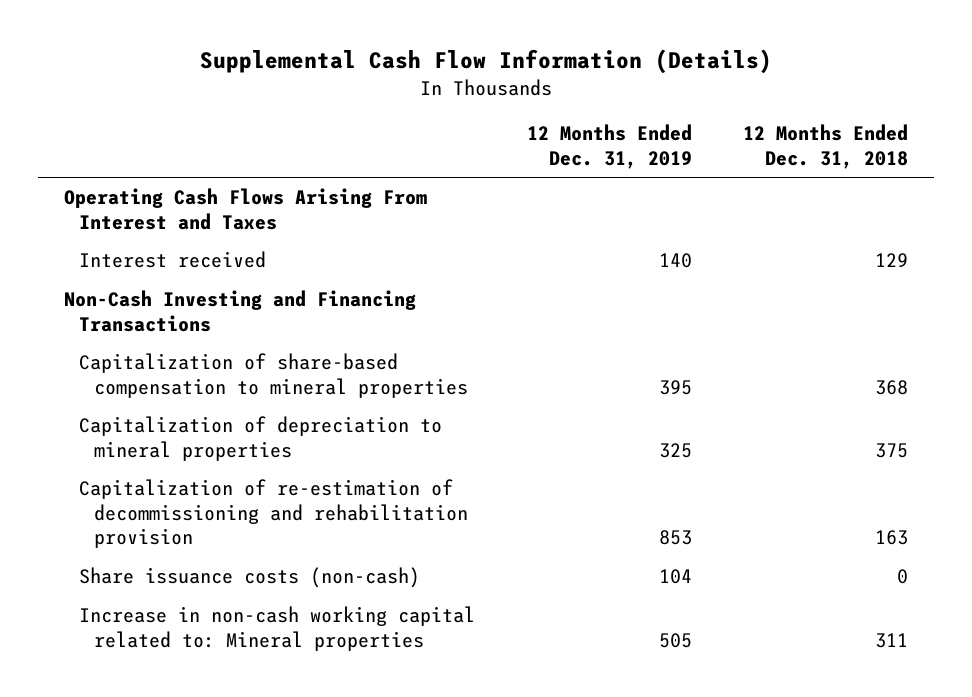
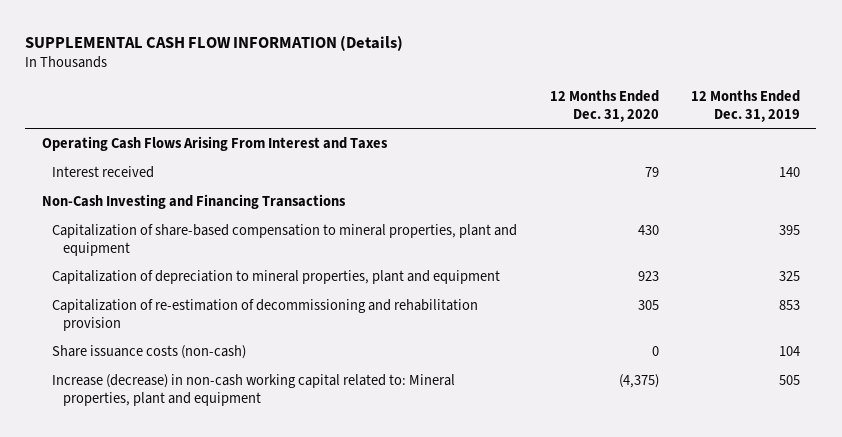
- Supplemental Cash Flow Information (Details)
+ SUPPLEMENTAL CASH FLOW INFORMATION (Details)
- | 12 Months Ended Dec. 31, 2019 | 12 Months Ended Dec. 31, 2018
+ | 12 Months Ended Dec. 31, 2020 | 12 Months Ended Dec. 31, 2019
- Capitalization of share-based compensation to mineral properties | 395 | 368
- Capitalization of depreciation to mineral properties | 325 | 375
+ Capitalization of share-based compensation to mineral properties, plant and equipment | 430 | 395
+ Capitalization of depreciation to mineral properties, plant and equipment | 923 | 325
- Increase in non-cash working capital related to: Mineral properties | 505 | 311
+ Increase (decrease) in non-cash working capital related to: Mineral properties, plant and equipment | (4,375) | 505

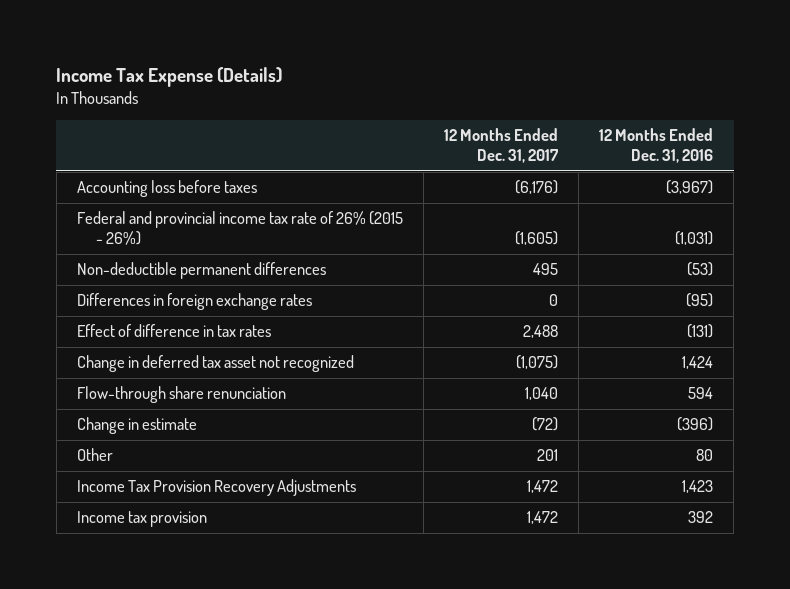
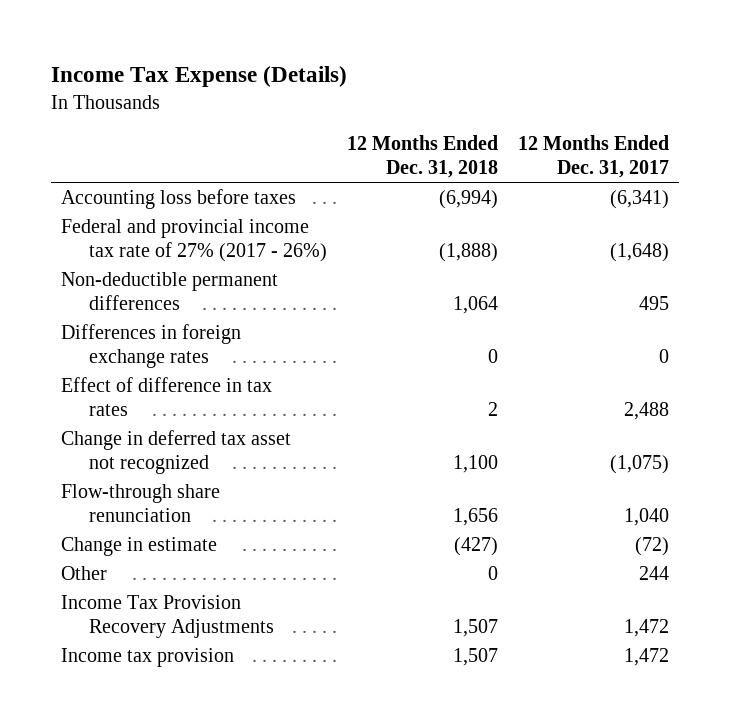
- | 12 Months Ended Dec. 31, 2017 | 12 Months Ended Dec. 31, 2016
+ | 12 Months Ended Dec. 31, 2018 | 12 Months Ended Dec. 31, 2017
- Accounting loss before taxes | (6,176) | (3,967)
- Federal and provincial income tax rate of 26% (2015 - 26%) | (1,605) | (1,031)
+ Accounting loss before taxes | (6,994) | (6,341)
+ Federal and provincial income tax rate of 27% (2017 - 26%) | (1,888) | (1,648)
- Other | 201 | 80
+ Other | 0 | 244

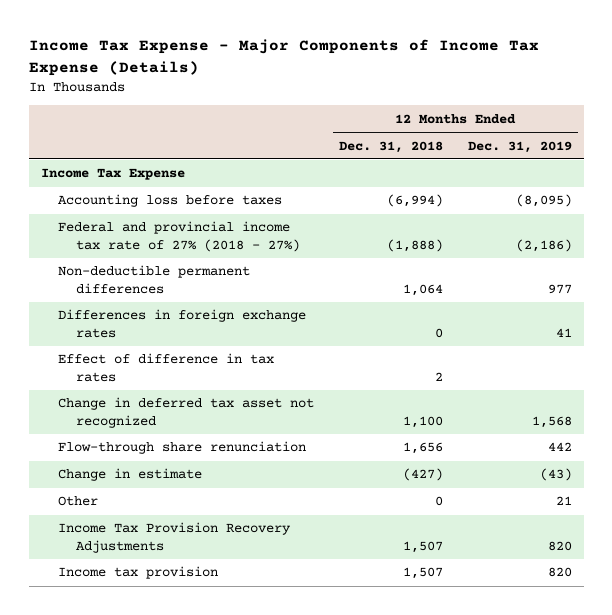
- Income Tax Expense (Details)
+ Income Tax Expense - Major Components of Income Tax Expense (Details)
- | 12 Months Ended Dec. 31, 2018 | 12 Months Ended Dec. 31, 2017
+ | 12 Months Ended Dec. 31, 2018 | 12 Months Ended Dec. 31, 2019
+ Income Tax Expense
- Federal and provincial income tax rate of 27% (2017 - 26%) | (1,888) | (1,648)
+ Federal and provincial income tax rate of 27% (2018 - 27%) | (1,888) | (2,186)

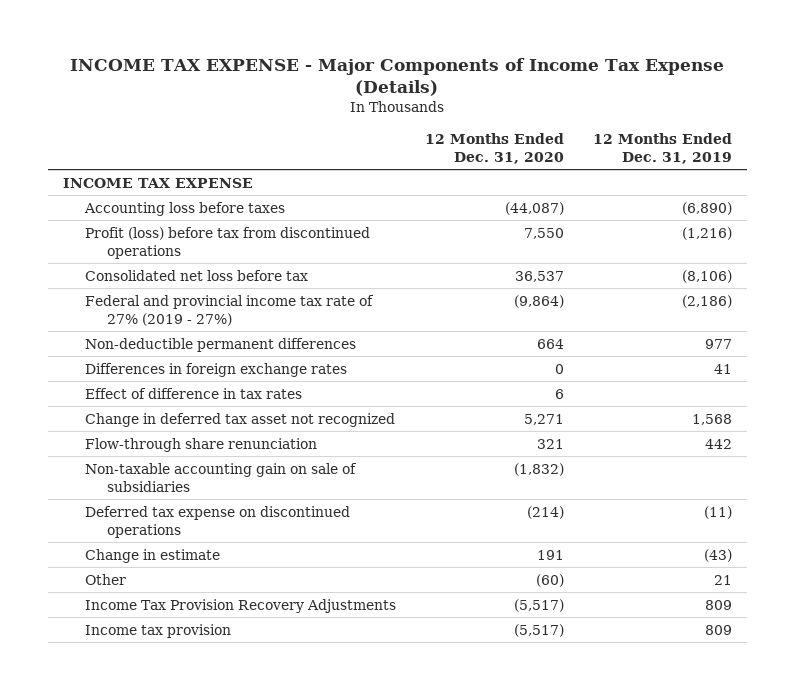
- Income Tax Expense - Major Components of Income Tax Expense (Details)
+ INCOME TAX EXPENSE - Major Components of Income Tax Expense (Details)
- | 12 Months Ended Dec. 31, 2018 | 12 Months Ended Dec. 31, 2019
+ | 12 Months Ended Dec. 31, 2020 | 12 Months Ended Dec. 31, 2019
- Income Tax Expense
- Accounting loss before taxes | (6,994) | (8,095)
- Federal and provincial income tax rate of 27% (2018 - 27%) | (1,888) | (2,186)
+ INCOME TAX EXPENSE
+ Accounting loss before taxes | (44,087) | (6,890)
+ Profit (loss) before tax from discontinued operations | 7,550 | (1,216)
+ Consolidated net loss before tax | 36,537 | (8,106)
+ Federal and provincial income tax rate of 27% (2019 - 27%) | (9,864) | (2,186)
+ Non-taxable accounting gain on sale of subsidiaries | (1,832) |
+ Deferred tax expense on discontinued operations | (214) | (11)
- Income Tax Provision Recovery Adjustments | 1,507 | 820
- Income tax provision | 1,507 | 820
+ Income Tax Provision Recovery Adjustments | (5,517) | 809
+ Income tax provision | (5,517) | 809

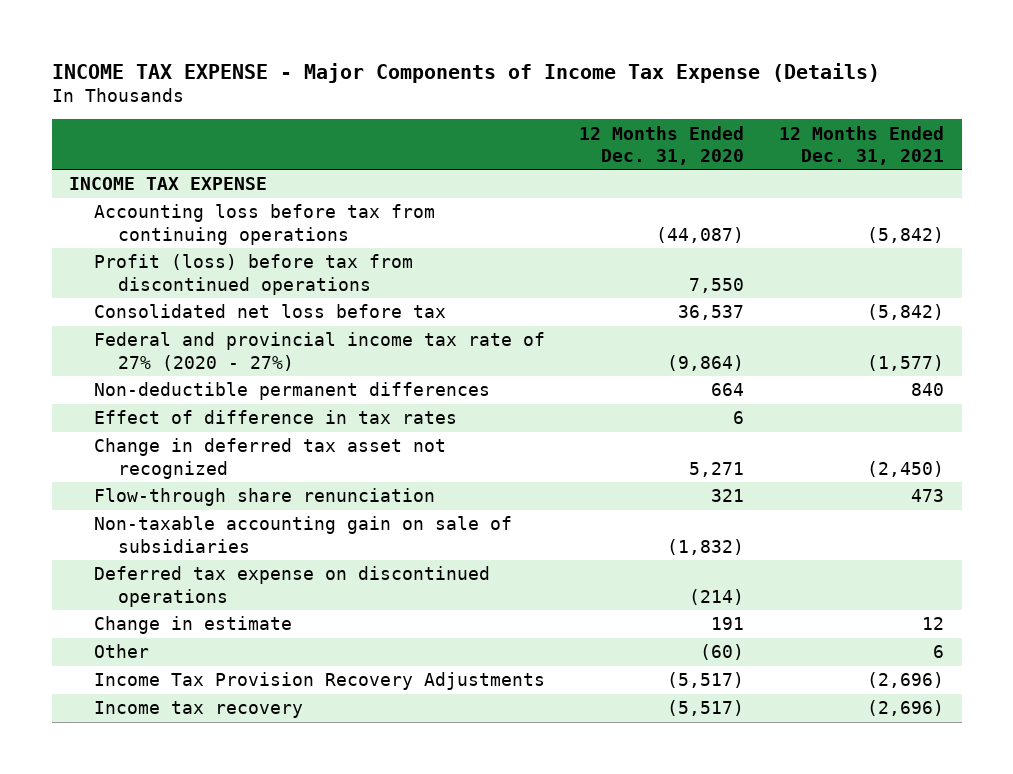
- | 12 Months Ended Dec. 31, 2020 | 12 Months Ended Dec. 31, 2019
+ | 12 Months Ended Dec. 31, 2020 | 12 Months Ended Dec. 31, 2021
- Accounting loss before taxes | (44,087) | (6,890)
+ Accounting loss before tax from continuing operations | (44,087) | (5,842)
- Federal and provincial income tax rate of 27% (2019 - 27%) | (9,864) | (2,186)
+ Federal and provincial income tax rate of 27% (2020 - 27%) | (9,864) | (1,577)
- Differences in foreign exchange rates | 0 | 41
- Income tax provision | (5,517) | 809
+ Income tax recovery | (5,517) | (2,696)

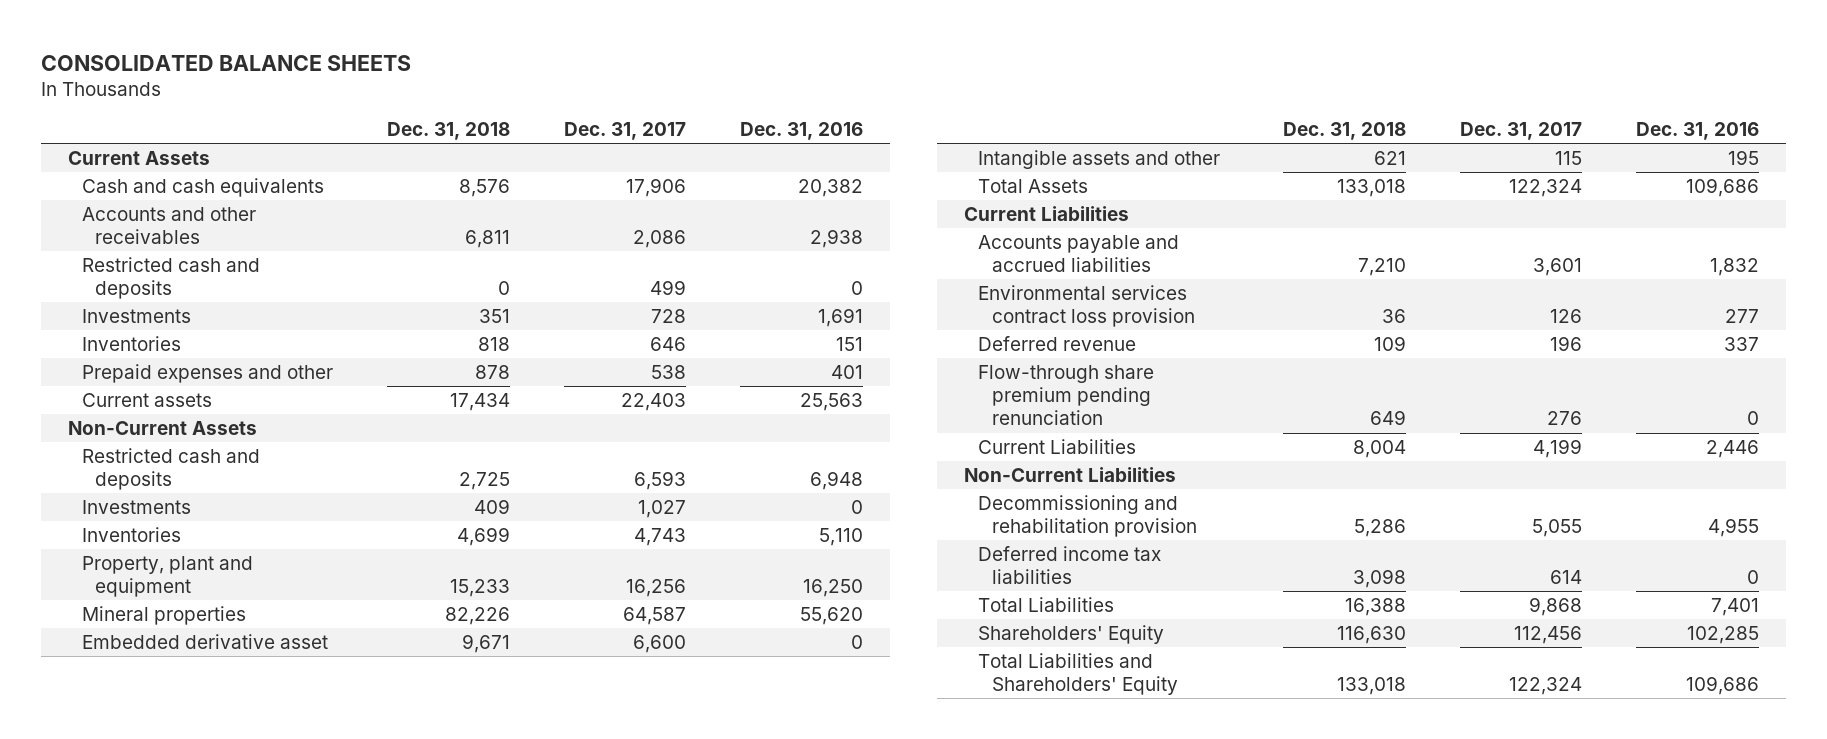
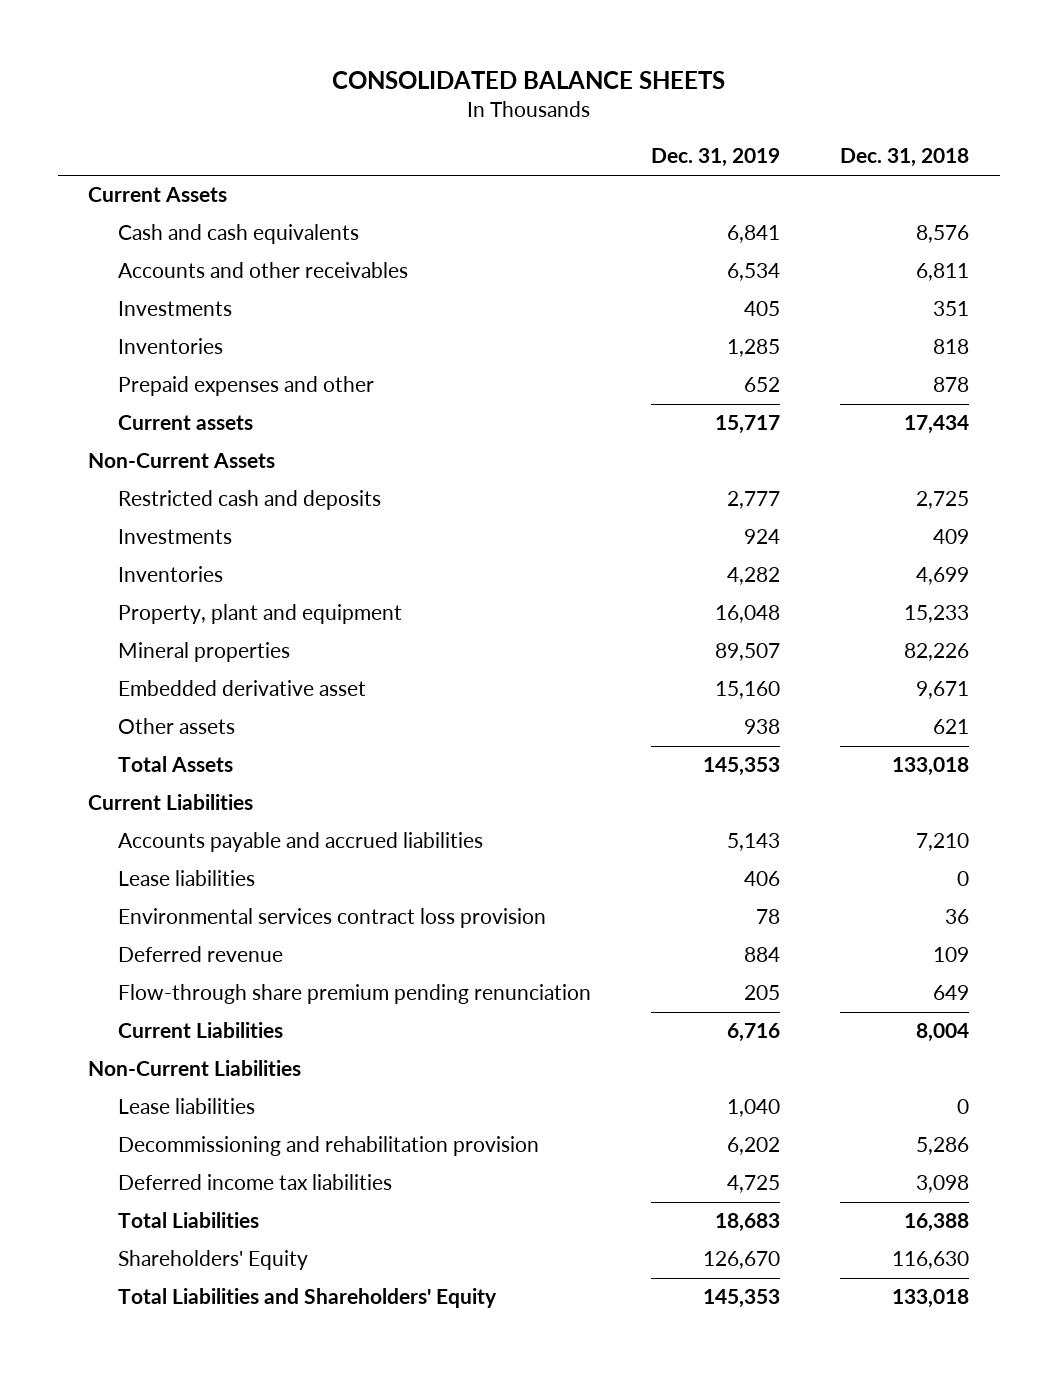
- | Dec. 31, 2018 | Dec. 31, 2017 | Dec. 31, 2016
+ | Dec. 31, 2019 | Dec. 31, 2018
- Restricted cash and deposits | 0 | 499 | 0
- Intangible assets and other | 621 | 115 | 195
+ Other assets | 938 | 621
+ Lease liabilities | 406 | 0
+ Lease liabilities | 1,040 | 0

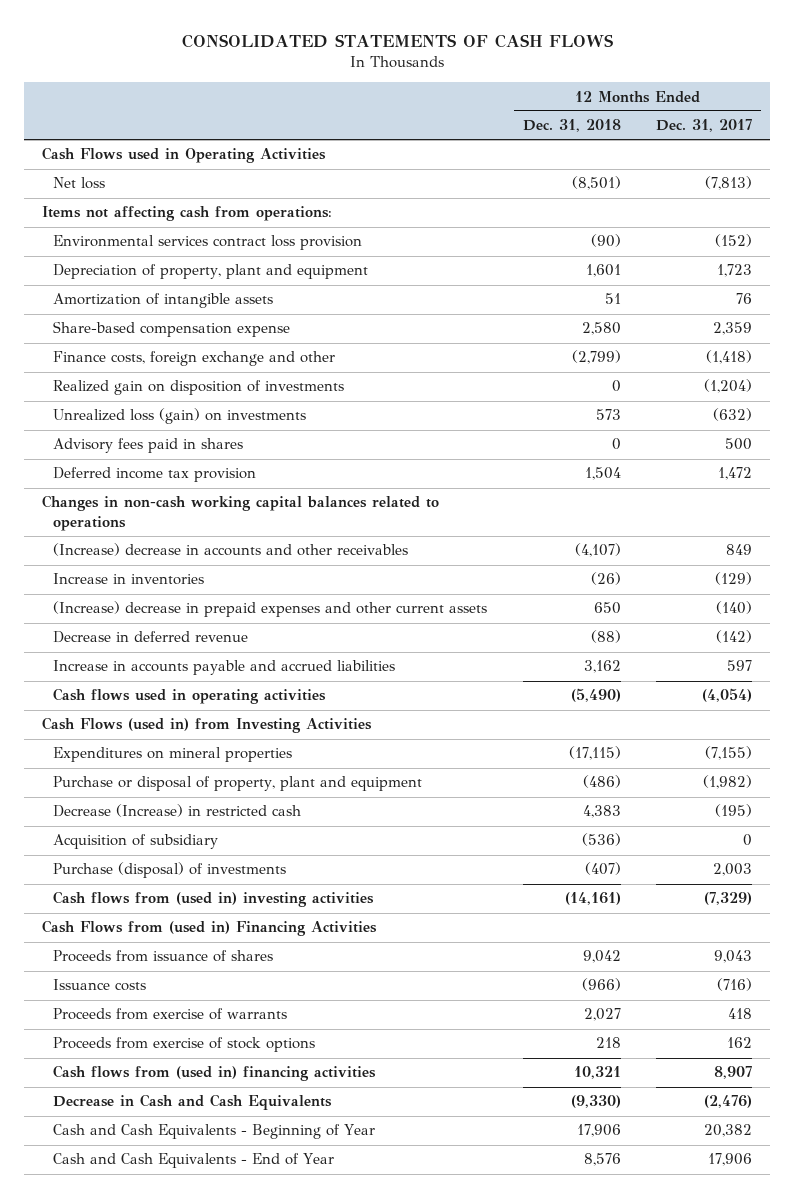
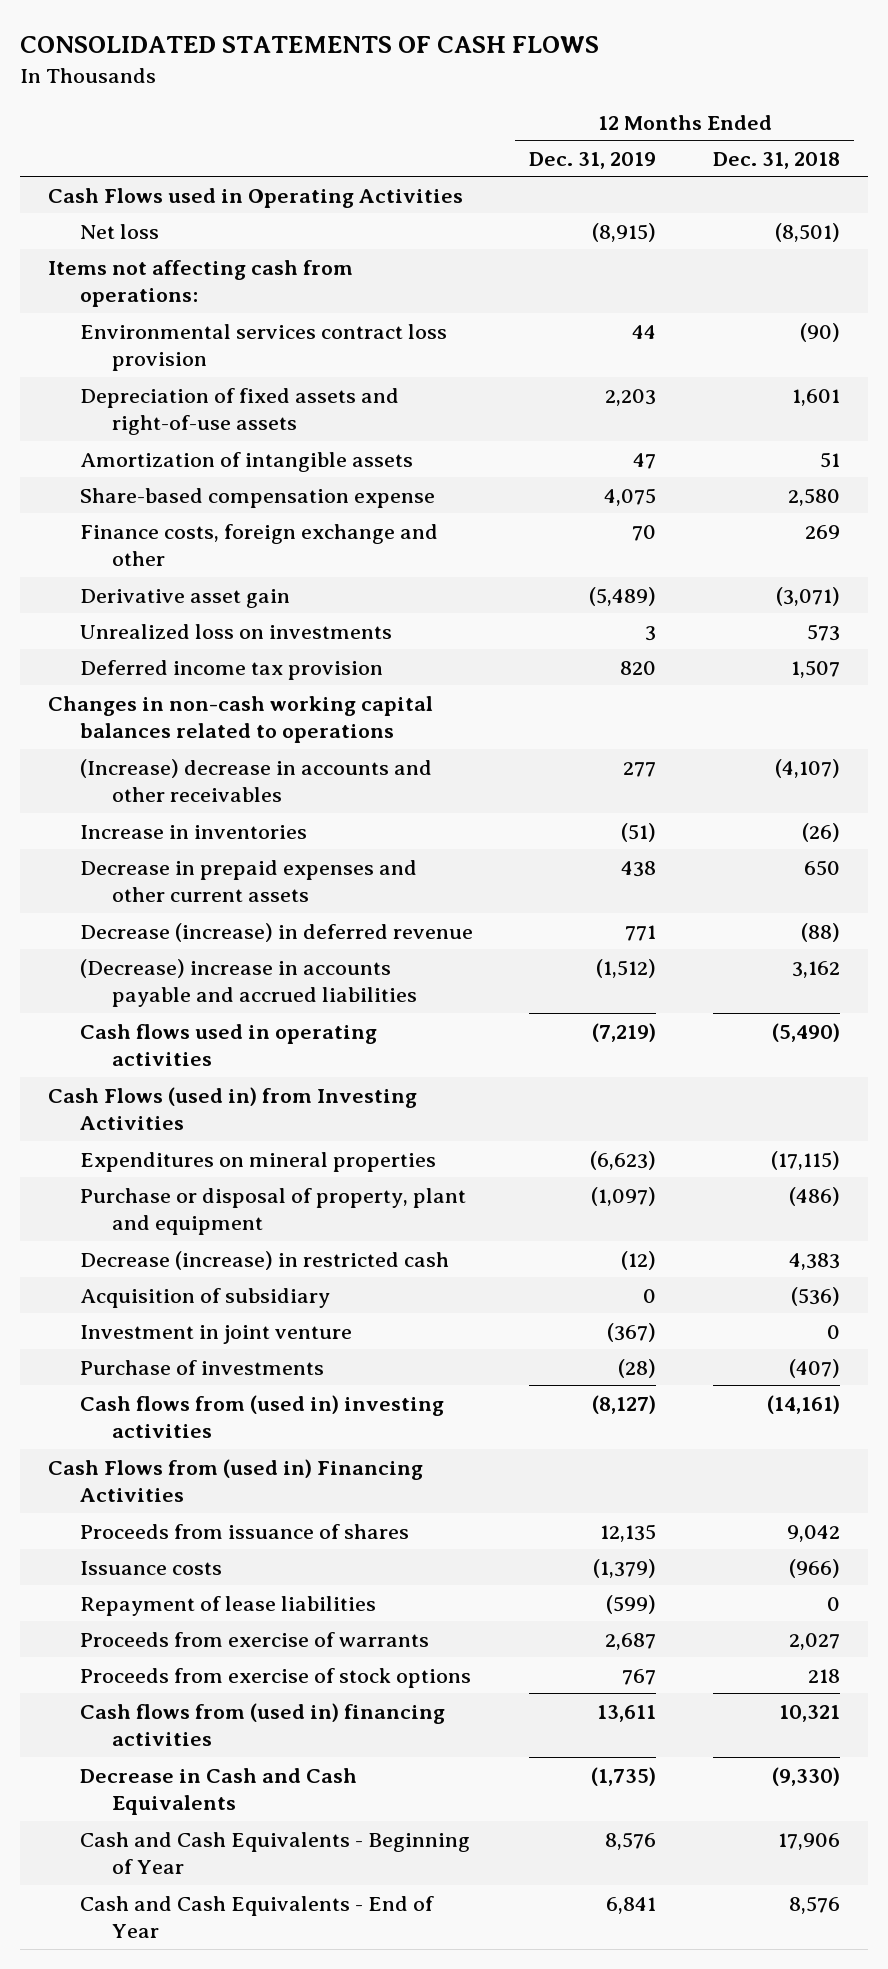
- | 12 Months Ended Dec. 31, 2018 | 12 Months Ended Dec. 31, 2017
+ | 12 Months Ended Dec. 31, 2019 | 12 Months Ended Dec. 31, 2018
- Depreciation of property, plant and equipment | 1,601 | 1,723
+ Depreciation of fixed assets and right-of-use assets | 2,203 | 1,601
- Finance costs, foreign exchange and other | (2,799) | (1,418)
- Realized gain on disposition of investments | 0 | (1,204)
- Unrealized loss (gain) on investments | 573 | (632)
- Advisory fees paid in shares | 0 | 500
- Deferred income tax provision | 1,504 | 1,472
+ Finance costs, foreign exchange and other | 70 | 269
+ Derivative asset gain | (5,489) | (3,071)
+ Unrealized loss on investments | 3 | 573
+ Deferred income tax provision | 820 | 1,507
- (Increase) decrease in prepaid expenses and other current assets | 650 | (140)
- Decrease in deferred revenue | (88) | (142)
- Increase in accounts payable and accrued liabilities | 3,162 | 597
+ Decrease in prepaid expenses and other current assets | 438 | 650
+ Decrease (increase) in deferred revenue | 771 | (88)
+ (Decrease) increase in accounts payable and accrued liabilities | (1,512) | 3,162
- Decrease (Increase) in restricted cash | 4,383 | (195)
+ Decrease (increase) in restricted cash | (12) | 4,383
- Purchase (disposal) of investments | (407) | 2,003
+ Investment in joint venture | (367) | 0
+ Purchase of investments | (28) | (407)
+ Repayment of lease liabilities | (599) | 0

